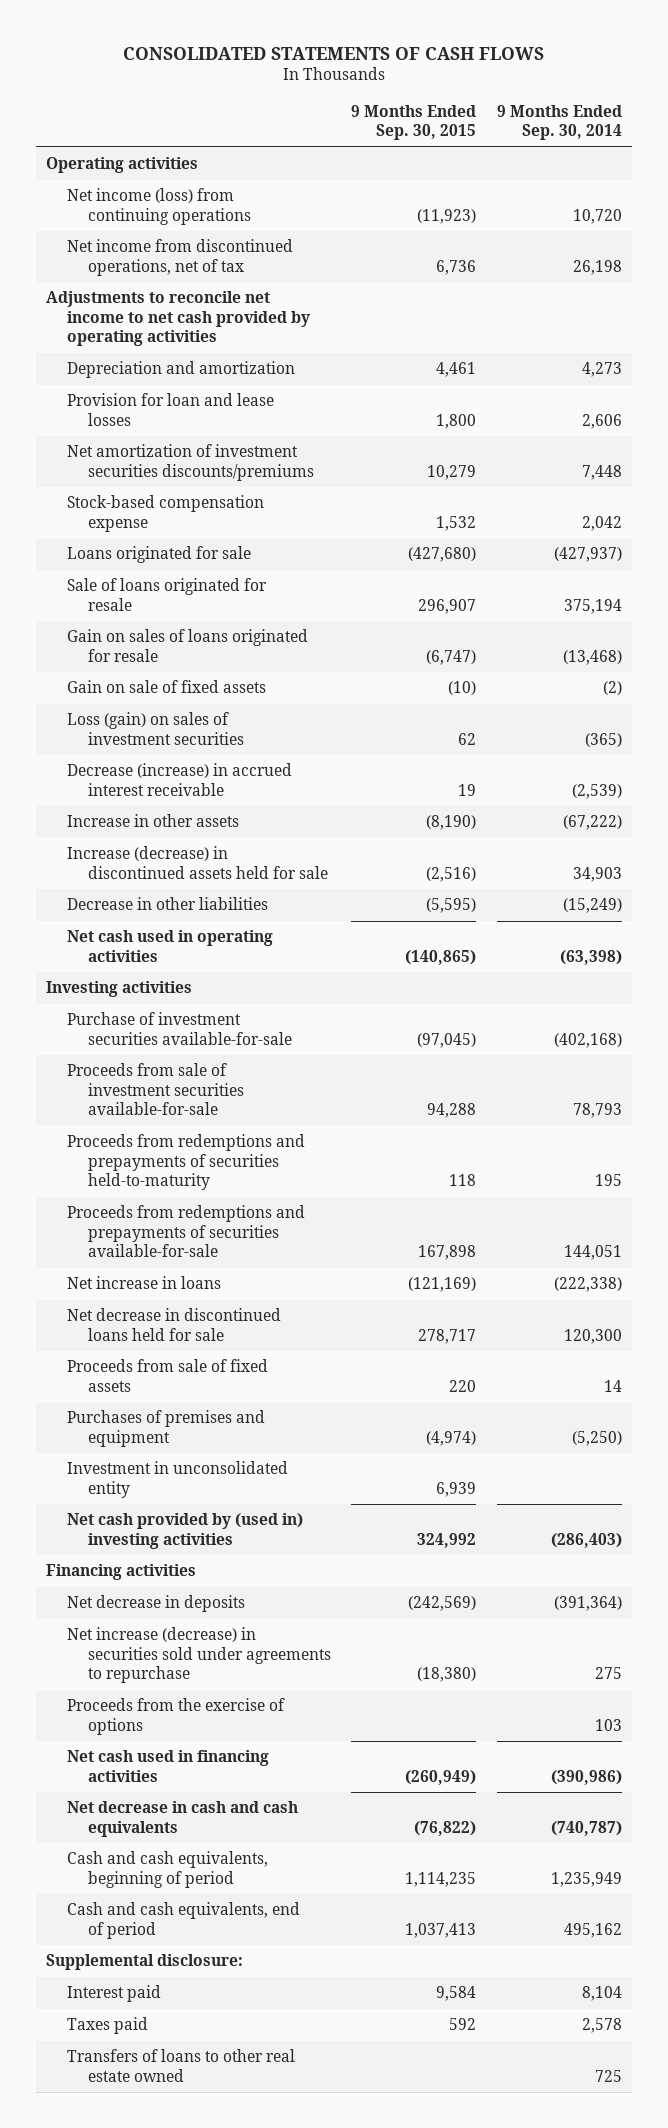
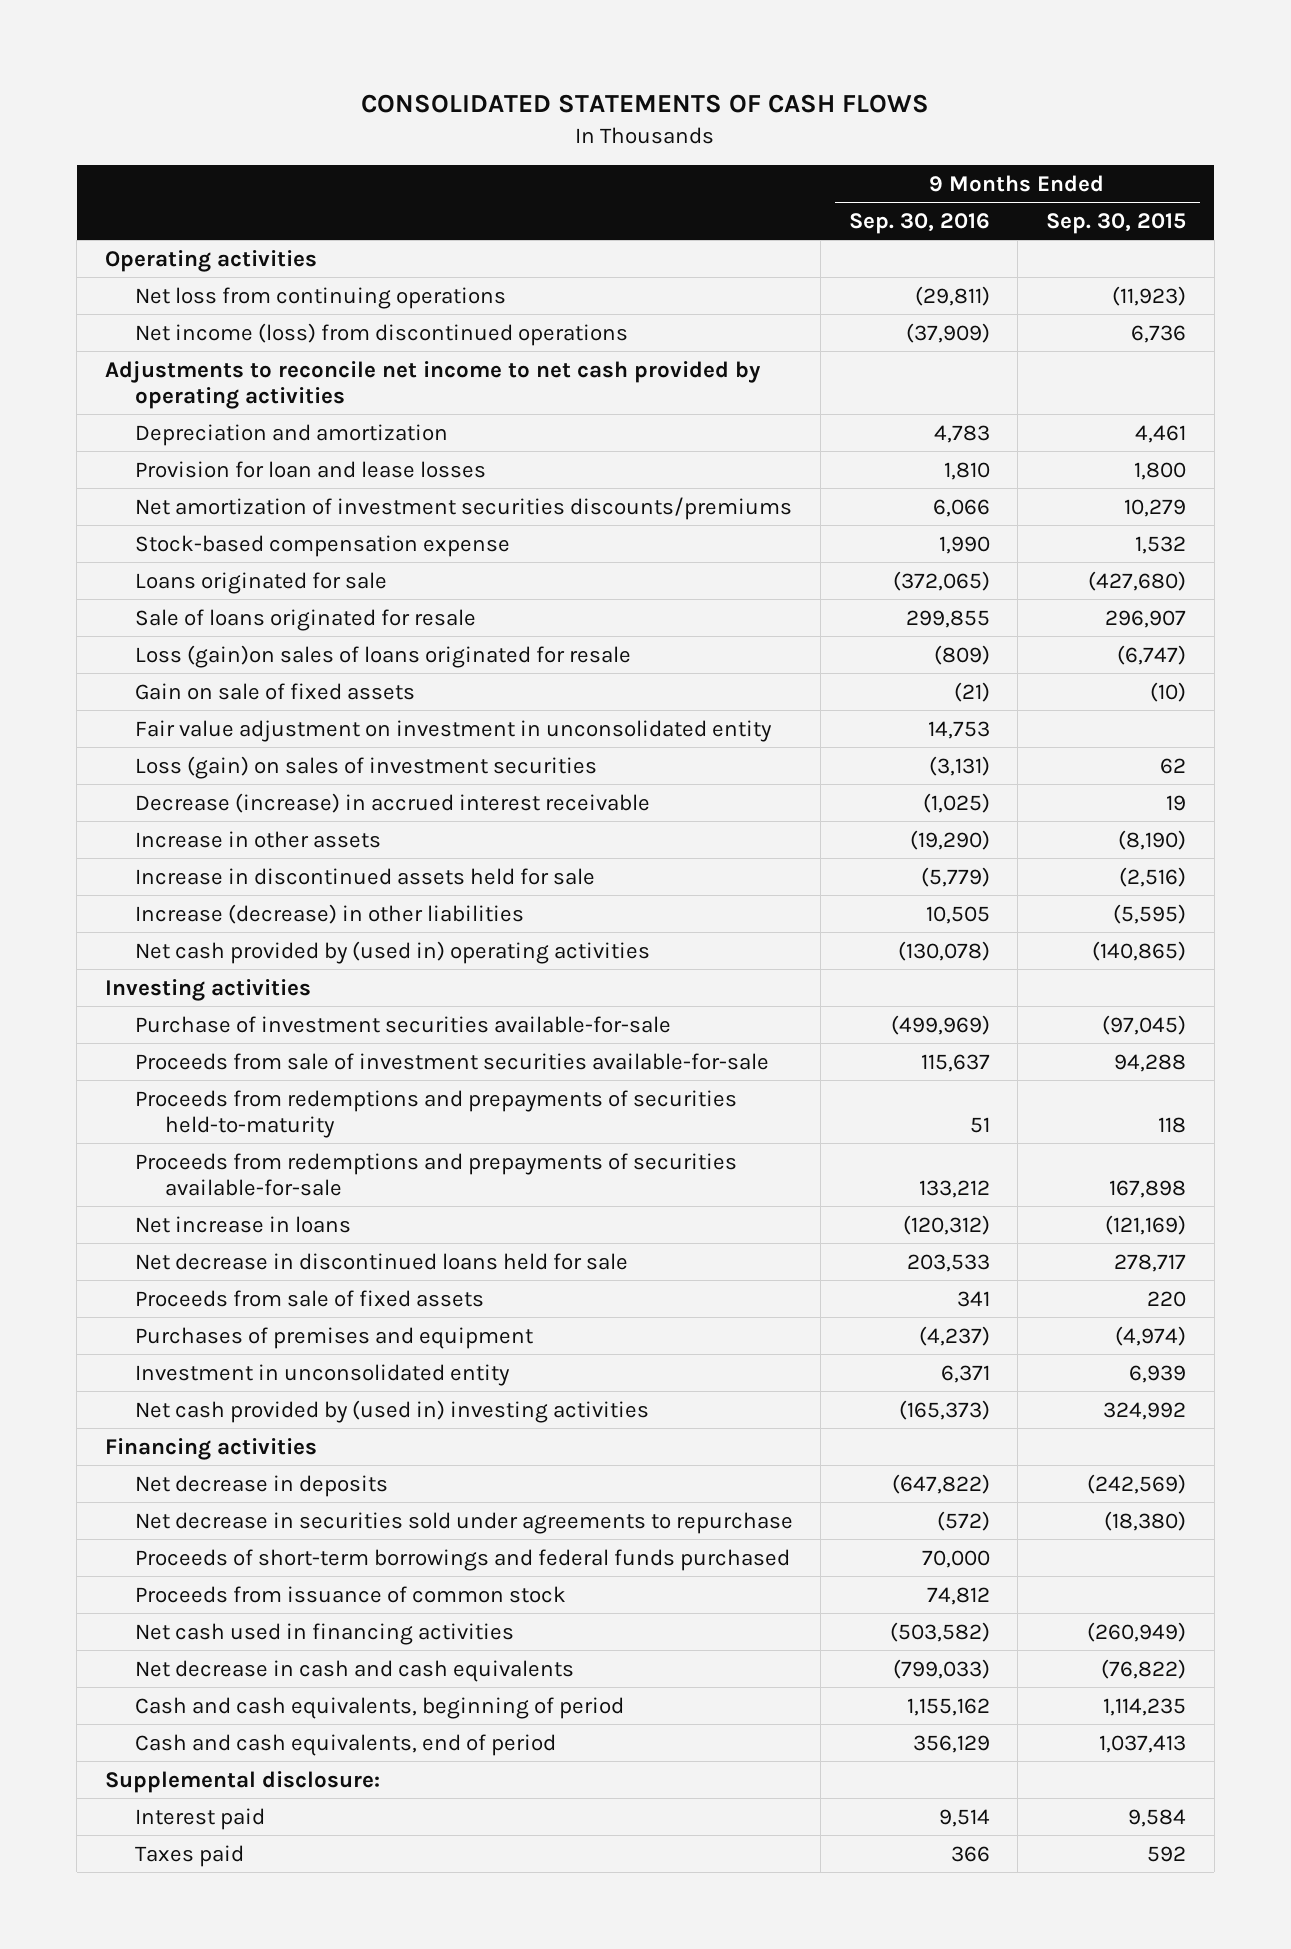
- | 9 Months Ended Sep. 30, 2015 | 9 Months Ended Sep. 30, 2014
+ | 9 Months Ended Sep. 30, 2016 | 9 Months Ended Sep. 30, 2015
- Net income (loss) from continuing operations | (11,923) | 10,720
- Net income from discontinued operations, net of tax | 6,736 | 26,198
+ Net loss from continuing operations | (29,811) | (11,923)
+ Net income (loss) from discontinued operations | (37,909) | 6,736
- Gain on sales of loans originated for resale | (6,747) | (13,468)
+ Loss (gain)on sales of loans originated for resale | (809) | (6,747)
+ Fair value adjustment on investment in unconsolidated entity | 14,753 |
- Increase (decrease) in discontinued assets held for sale | (2,516) | 34,903
- Decrease in other liabilities | (5,595) | (15,249)
- Net cash used in operating activities | (140,865) | (63,398)
+ Increase in discontinued assets held for sale | (5,779) | (2,516)
+ Increase (decrease) in other liabilities | 10,505 | (5,595)
+ Net cash provided by (used in) operating activities | (130,078) | (140,865)
- Net increase (decrease) in securities sold under agreements to repurchase | (18,380) | 275
- Proceeds from the exercise of options | | 103
+ Net decrease in securities sold under agreements to repurchase | (572) | (18,380)
+ Proceeds of short-term borrowings and federal funds purchased | 70,000 |
+ Proceeds from issuance of common stock | 74,812 |
- Transfers of loans to other real estate owned | | 725

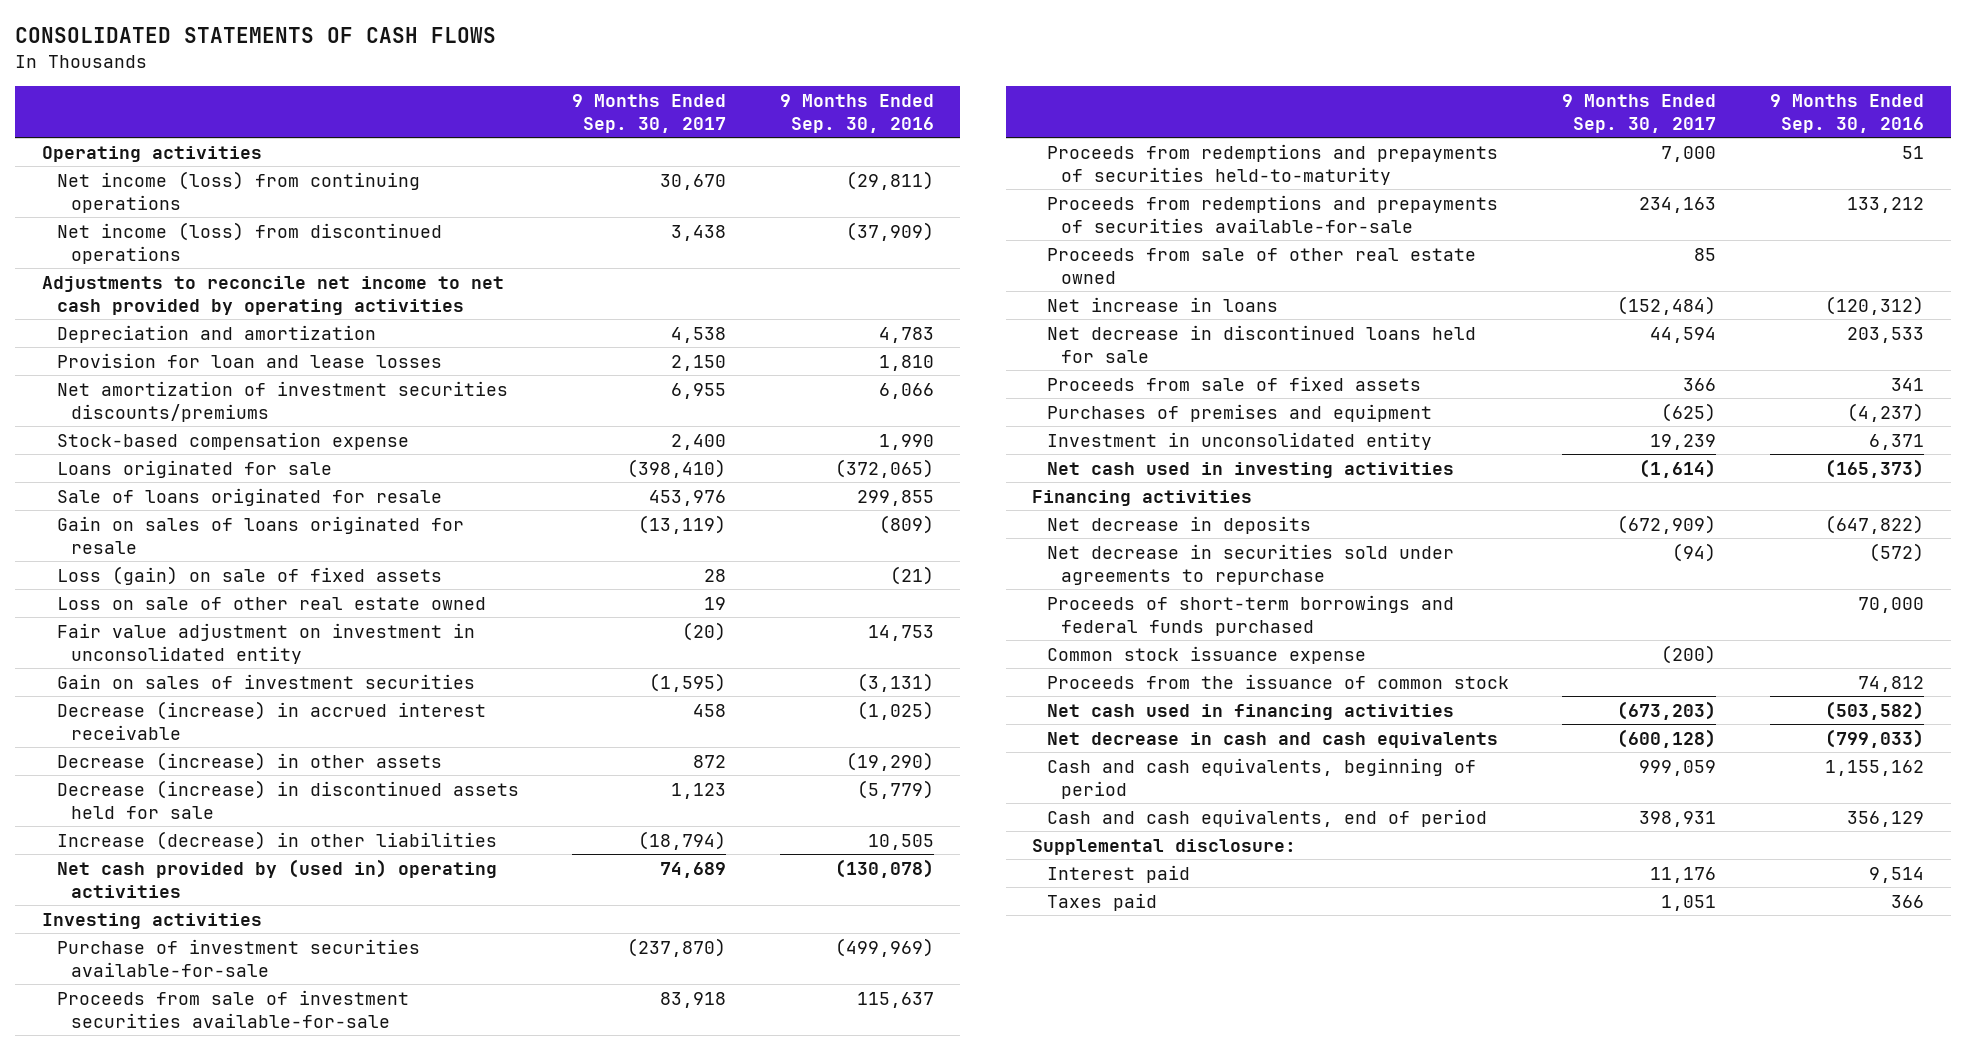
- | 9 Months Ended Sep. 30, 2016 | 9 Months Ended Sep. 30, 2015
+ | 9 Months Ended Sep. 30, 2017 | 9 Months Ended Sep. 30, 2016
- Net loss from continuing operations | (29,811) | (11,923)
+ Net income (loss) from continuing operations | 30,670 | (29,811)
- Loss (gain)on sales of loans originated for resale | (809) | (6,747)
- Gain on sale of fixed assets | (21) | (10)
+ Gain on sales of loans originated for resale | (13,119) | (809)
+ Loss (gain) on sale of fixed assets | 28 | (21)
+ Loss on sale of other real estate owned | 19 |
- Loss (gain) on sales of investment securities | (3,131) | 62
+ Gain on sales of investment securities | (1,595) | (3,131)
- Increase in other assets | (19,290) | (8,190)
- Increase in discontinued assets held for sale | (5,779) | (2,516)
+ Decrease (increase) in other assets | 872 | (19,290)
+ Decrease (increase) in discontinued assets held for sale | 1,123 | (5,779)
+ Proceeds from sale of other real estate owned | 85 |
- Net cash provided by (used in) investing activities | (165,373) | 324,992
+ Net cash used in investing activities | (1,614) | (165,373)
- Proceeds from issuance of common stock | 74,812 |
+ Common stock issuance expense | (200) |
+ Proceeds from the issuance of common stock | | 74,812

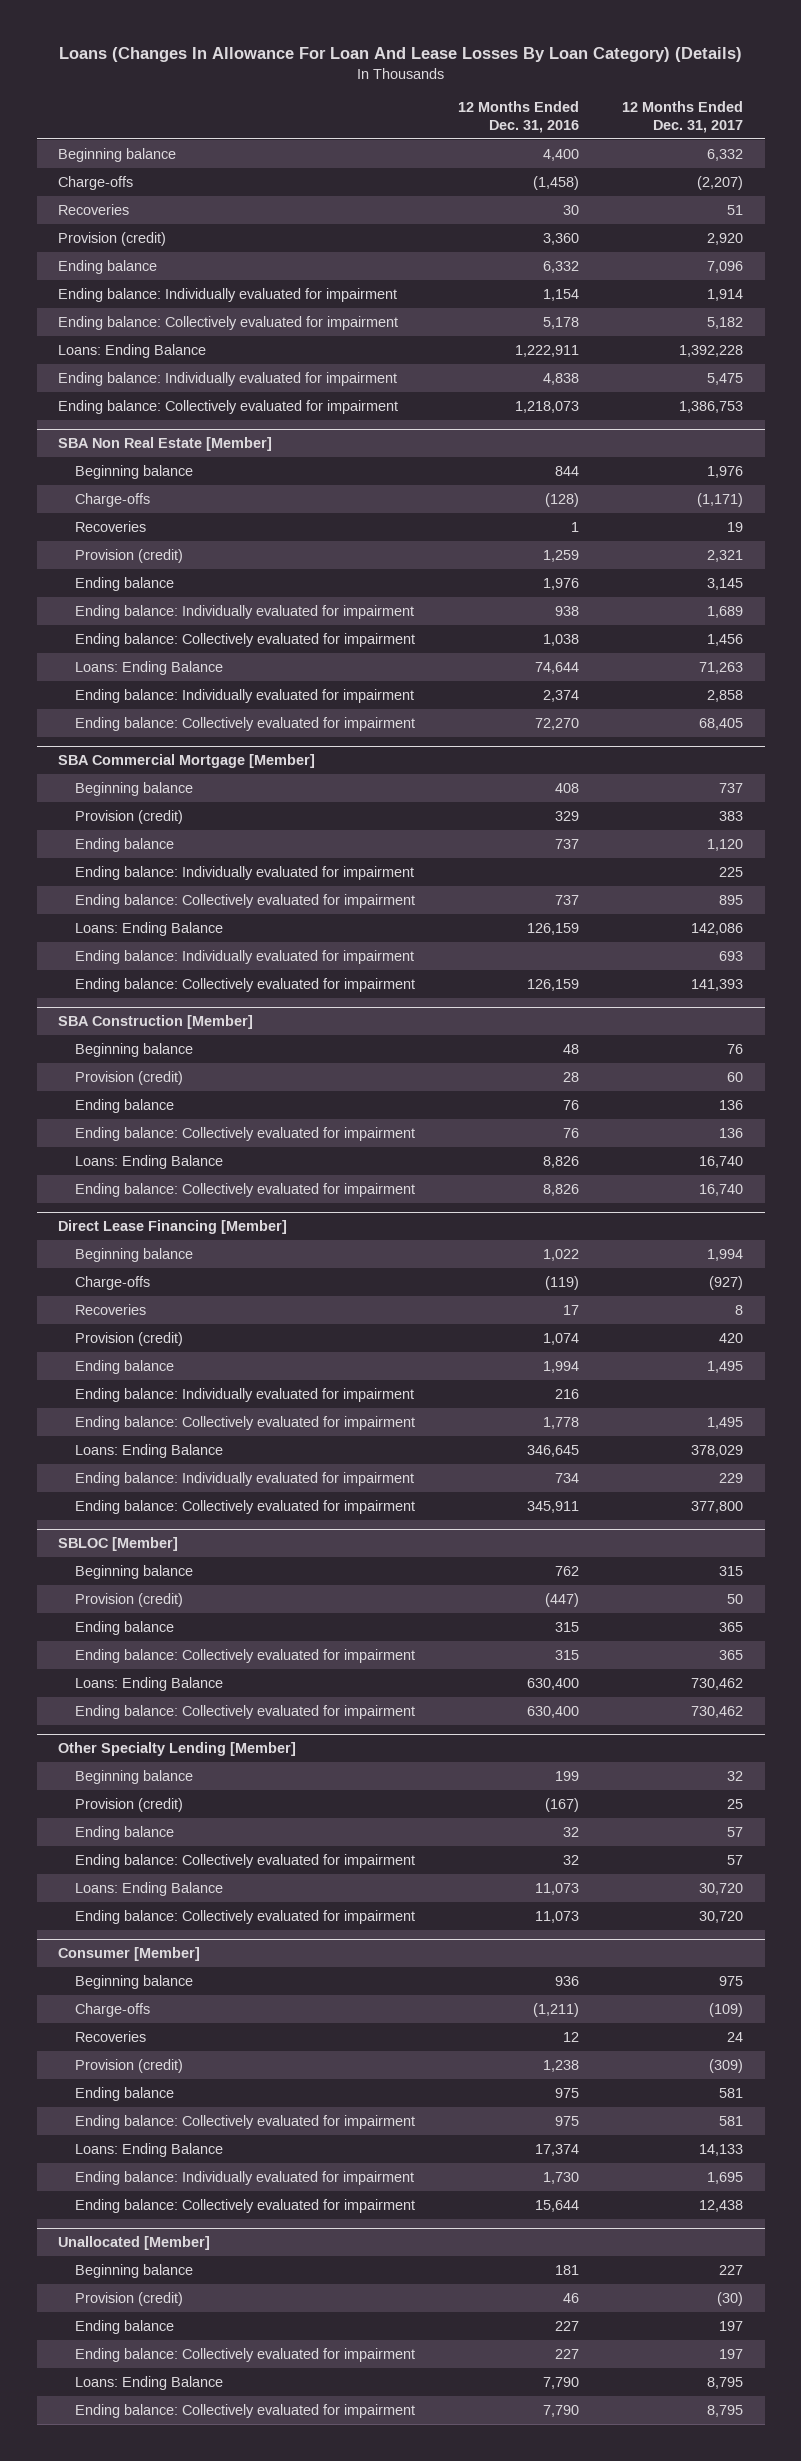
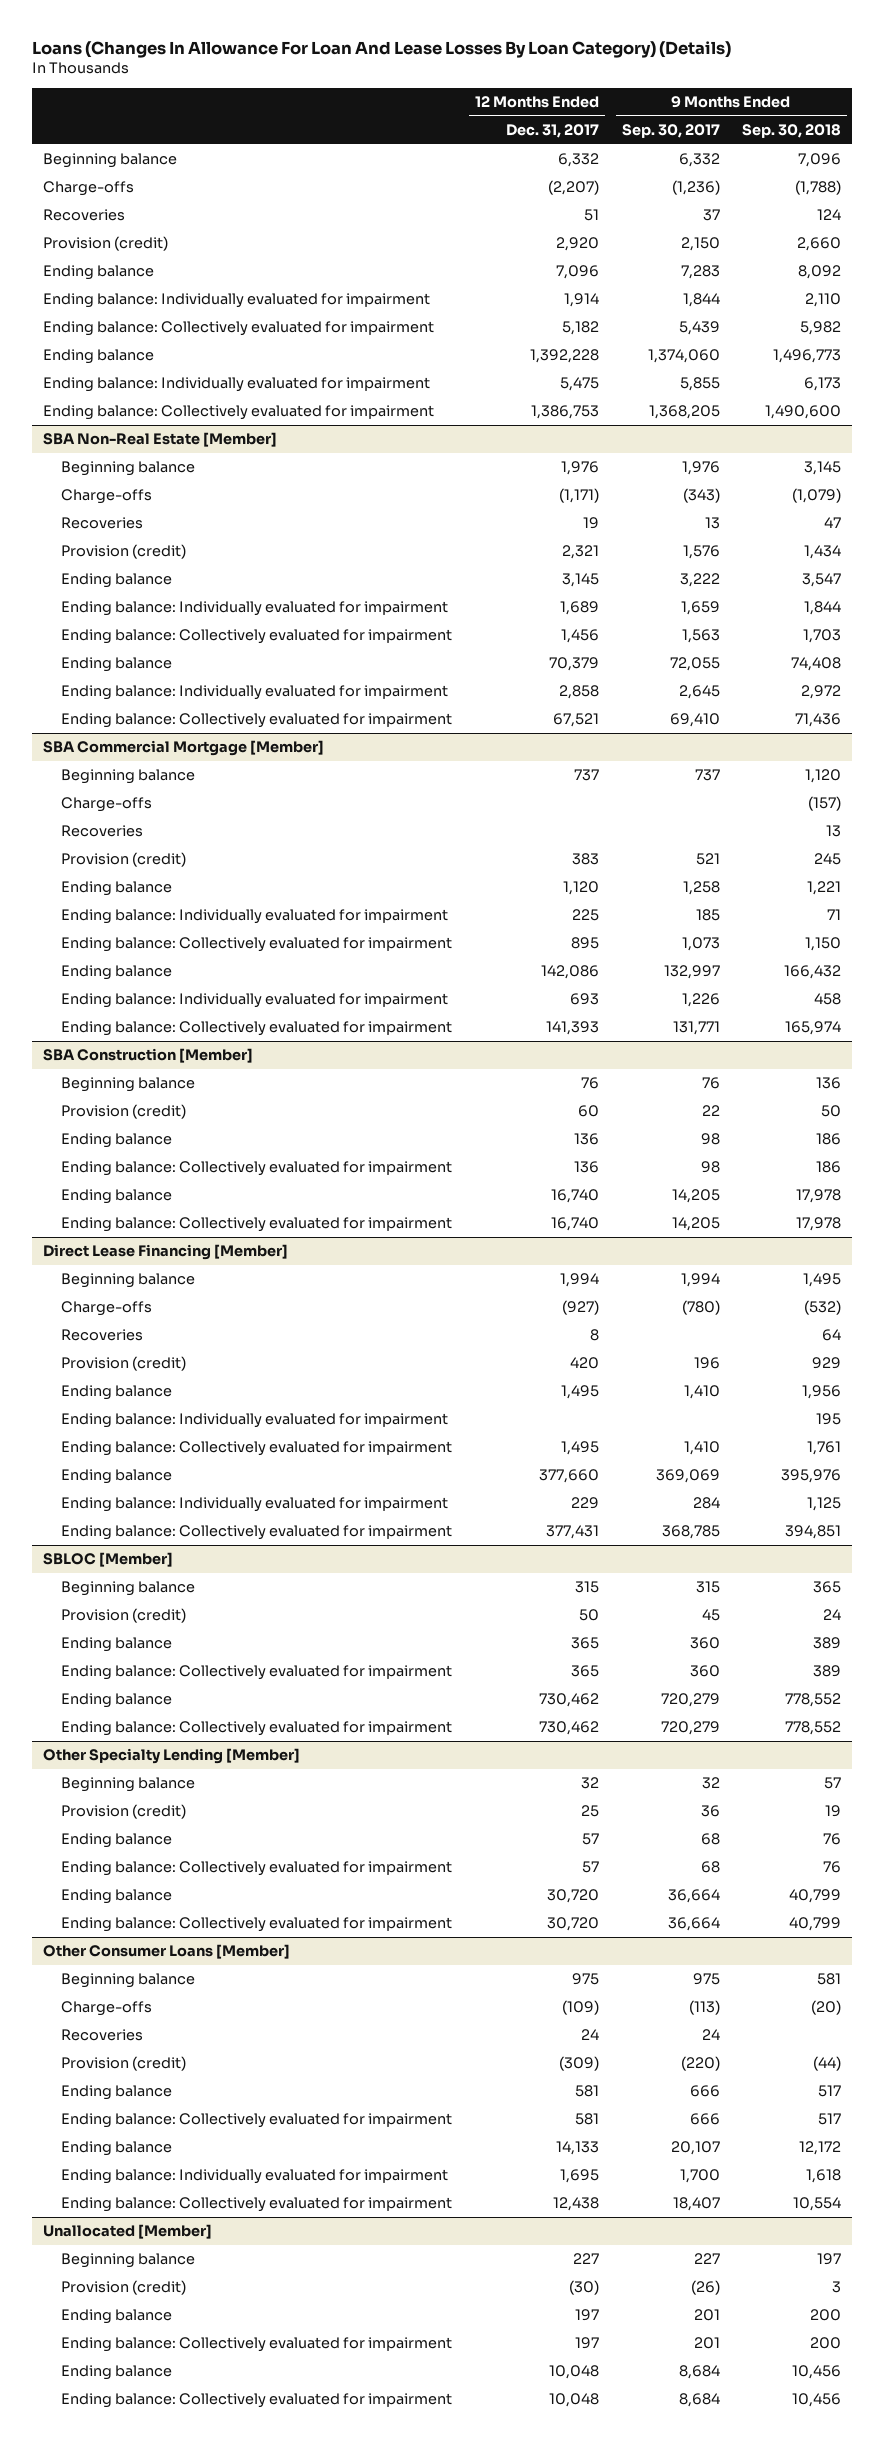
- | 12 Months Ended Dec. 31, 2016 | 12 Months Ended Dec. 31, 2017
+ | 12 Months Ended Dec. 31, 2017 | 9 Months Ended Sep. 30, 2017 | 9 Months Ended Sep. 30, 2018
- Loans: Ending Balance | 1,222,911 | 1,392,228
+ Ending balance | 1,392,228 | 1,374,060 | 1,496,773
- SBA Non Real Estate [Member]
+ SBA Non-Real Estate [Member]
- Loans: Ending Balance | 74,644 | 71,263
+ Ending balance | 70,379 | 72,055 | 74,408
- Ending balance: Collectively evaluated for impairment | 72,270 | 68,405
+ Ending balance: Collectively evaluated for impairment | 67,521 | 69,410 | 71,436
@ SBA Commercial Mortgage [Member]
+ Charge-offs | | | (157)
+ Recoveries | | | 13
- Loans: Ending Balance | 126,159 | 142,086
+ Ending balance | 142,086 | 132,997 | 166,432
@ SBA Construction [Member]
- Loans: Ending Balance | 8,826 | 16,740
+ Ending balance | 16,740 | 14,205 | 17,978
@ Direct Lease Financing [Member]
- Loans: Ending Balance | 346,645 | 378,029
+ Ending balance | 377,660 | 369,069 | 395,976
- Ending balance: Collectively evaluated for impairment | 345,911 | 377,800
+ Ending balance: Collectively evaluated for impairment | 377,431 | 368,785 | 394,851
@ SBLOC [Member]
- Loans: Ending Balance | 630,400 | 730,462
+ Ending balance | 730,462 | 720,279 | 778,552
@ Other Specialty Lending [Member]
- Loans: Ending Balance | 11,073 | 30,720
+ Ending balance | 30,720 | 36,664 | 40,799
- Consumer [Member]
+ Other Consumer Loans [Member]
- Loans: Ending Balance | 17,374 | 14,133
+ Ending balance | 14,133 | 20,107 | 12,172
@ Unallocated [Member]
- Loans: Ending Balance | 7,790 | 8,795
- Ending balance: Collectively evaluated for impairment | 7,790 | 8,795
+ Ending balance | 10,048 | 8,684 | 10,456
+ Ending balance: Collectively evaluated for impairment | 10,048 | 8,684 | 10,456

